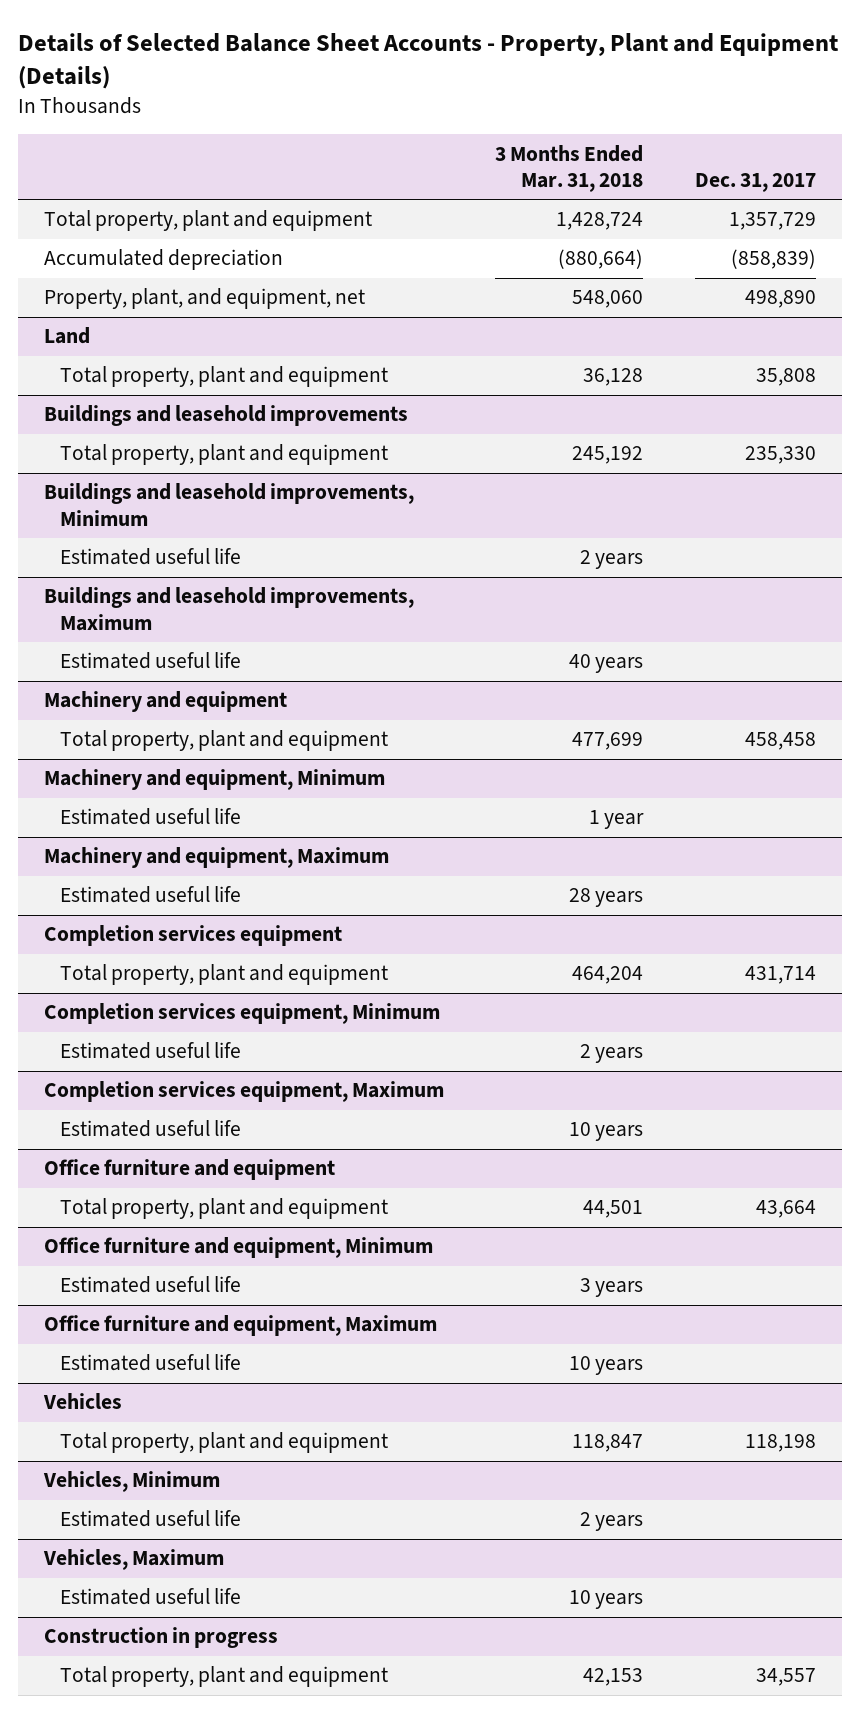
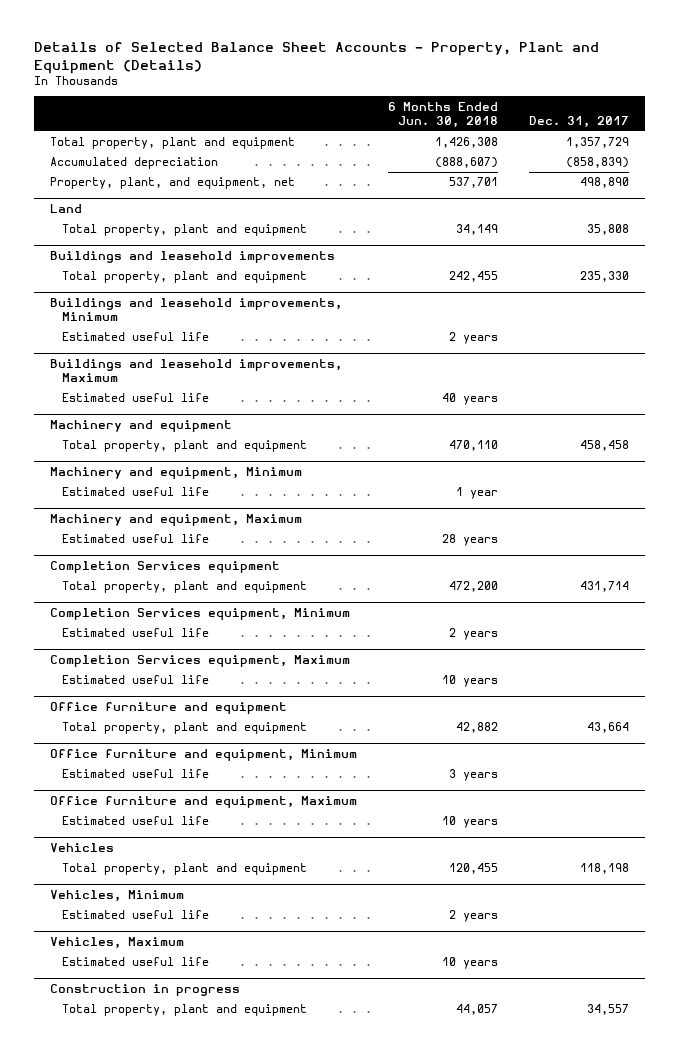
- | 3 Months Ended Mar. 31, 2018 | Dec. 31, 2017
+ | 6 Months Ended Jun. 30, 2018 | Dec. 31, 2017
- Completion services equipment
+ Completion Services equipment
- Completion services equipment, Minimum
+ Completion Services equipment, Minimum
- Completion services equipment, Maximum
+ Completion Services equipment, Maximum

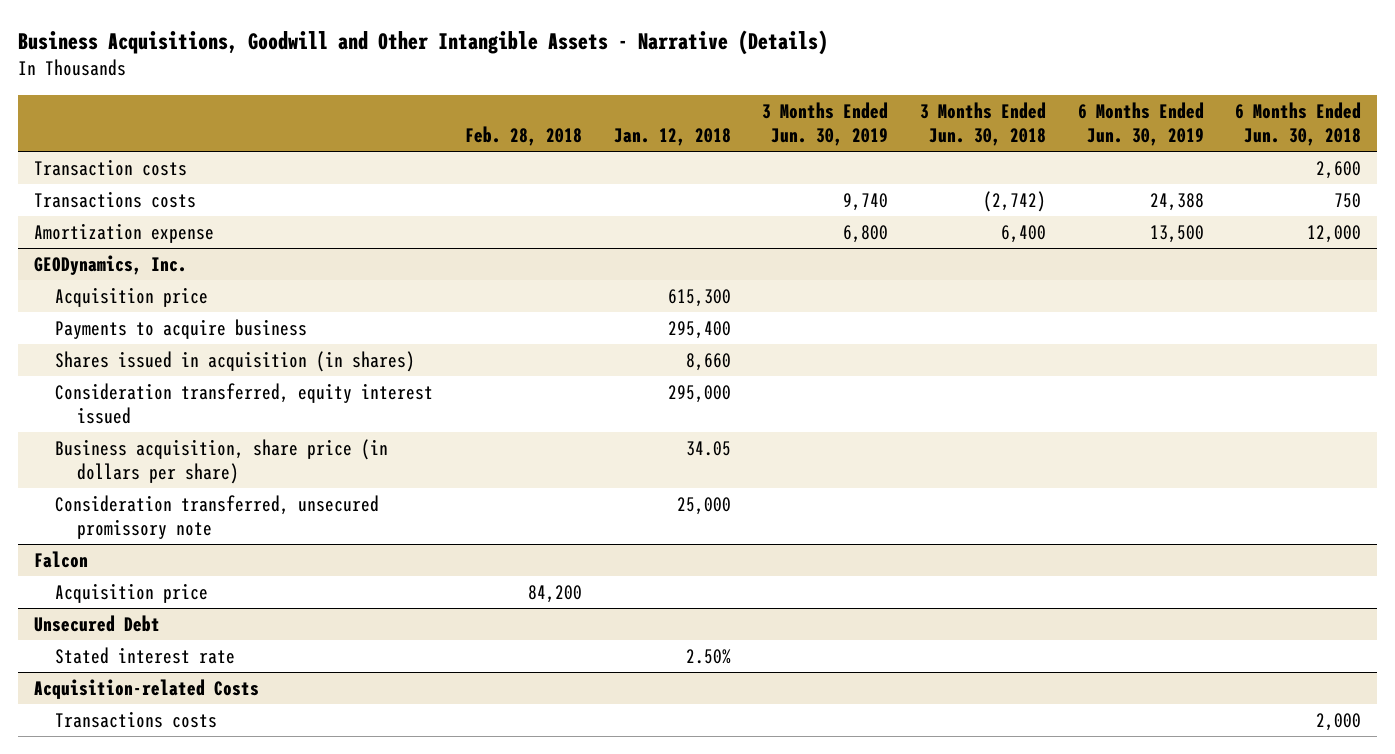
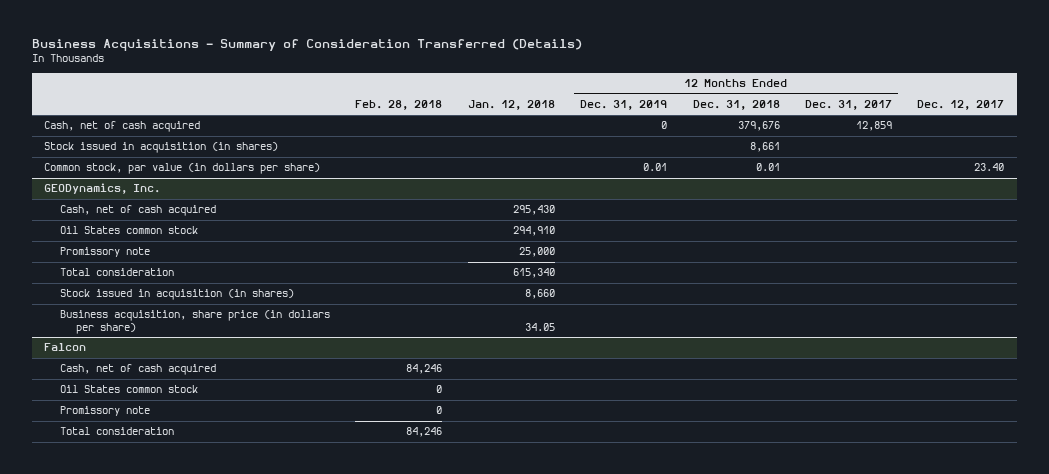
- Business Acquisitions, Goodwill and Other Intangible Assets - Narrative (Details)
+ Business Acquisitions - Summary of Consideration Transferred (Details)
- | Feb. 28, 2018 | Jan. 12, 2018 | 3 Months Ended Jun. 30, 2019 | 3 Months Ended Jun. 30, 2018 | 6 Months Ended Jun. 30, 2019 | 6 Months Ended Jun. 30, 2018
+ | Feb. 28, 2018 | Jan. 12, 2018 | 12 Months Ended Dec. 31, 2019 | 12 Months Ended Dec. 31, 2018 | 12 Months Ended Dec. 31, 2017 | Dec. 12, 2017
- Transaction costs | | | | | | 2,600
- Transactions costs | | | 9,740 | (2,742) | 24,388 | 750
- Amortization expense | | | 6,800 | 6,400 | 13,500 | 12,000
+ Cash, net of cash acquired | | | 0 | 379,676 | 12,859 |
+ Stock issued in acquisition (in shares) | | | | 8,661 | |
+ Common stock, par value (in dollars per share) | | | 0.01 | 0.01 | | 23.40
@ GEODynamics, Inc.
- Acquisition price | | 615,300 | | | |
- Payments to acquire business | | 295,400 | | | |
- Shares issued in acquisition (in shares) | | 8,660 | | | |
- Consideration transferred, equity interest issued | | 295,000 | | | |
+ Cash, net of cash acquired | | 295,430 | | | |
+ Oil States common stock | | 294,910 | | | |
+ Promissory note | | 25,000 | | | |
+ Total consideration | | 615,340 | | | |
+ Stock issued in acquisition (in shares) | | 8,660 | | | |
- Consideration transferred, unsecured promissory note | | 25,000 | | | |
@ Falcon
- Acquisition price | 84,200 | | | | |
- Unsecured Debt
- Stated interest rate | | 2.50% | | | |
- Acquisition-related Costs
- Transactions costs | | | | | | 2,000
@ Falcon
+ Cash, net of cash acquired | 84,246 | | | | |
+ Oil States common stock | 0 | | | | |
+ Promissory note | 0 | | | | |
+ Total consideration | 84,246 | | | | |

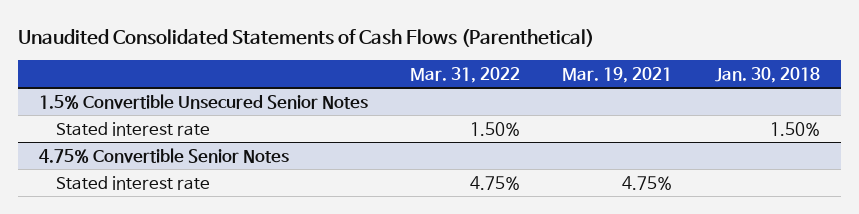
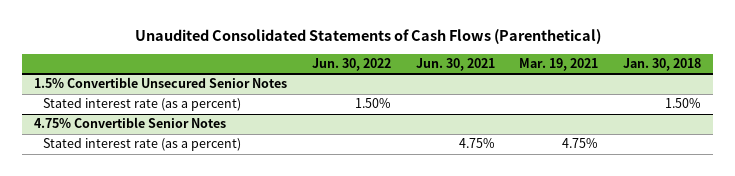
- | Mar. 31, 2022 | Mar. 19, 2021 | Jan. 30, 2018
+ | Jun. 30, 2022 | Jun. 30, 2021 | Mar. 19, 2021 | Jan. 30, 2018
@ 1.5% Convertible Unsecured Senior Notes
- Stated interest rate | 1.50% | | 1.50%
+ Stated interest rate (as a percent) | 1.50% | | | 1.50%
@ 4.75% Convertible Senior Notes
- Stated interest rate | 4.75% | 4.75% |
+ Stated interest rate (as a percent) | | 4.75% | 4.75% |

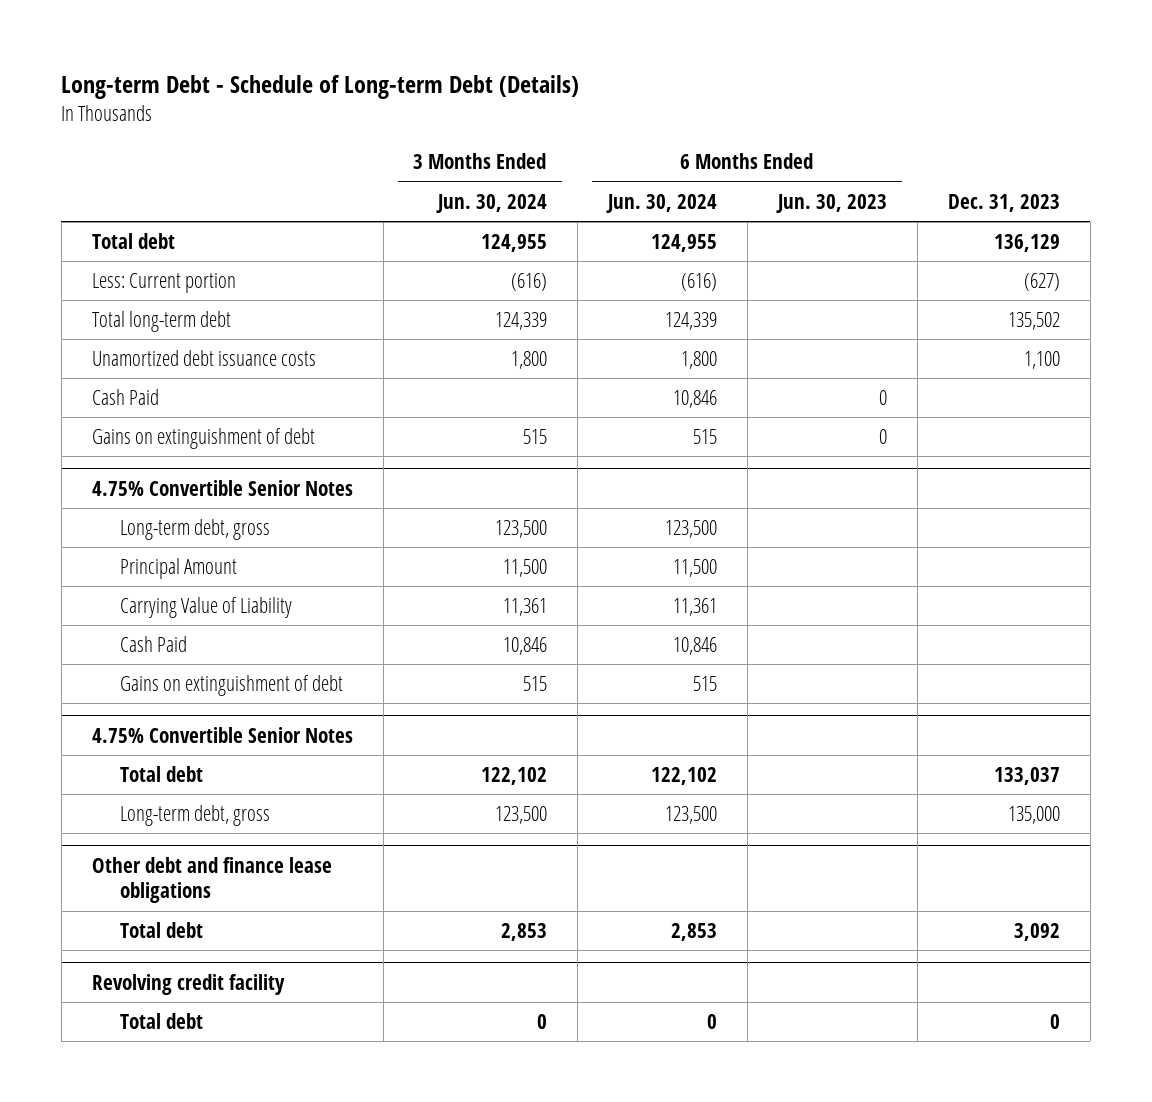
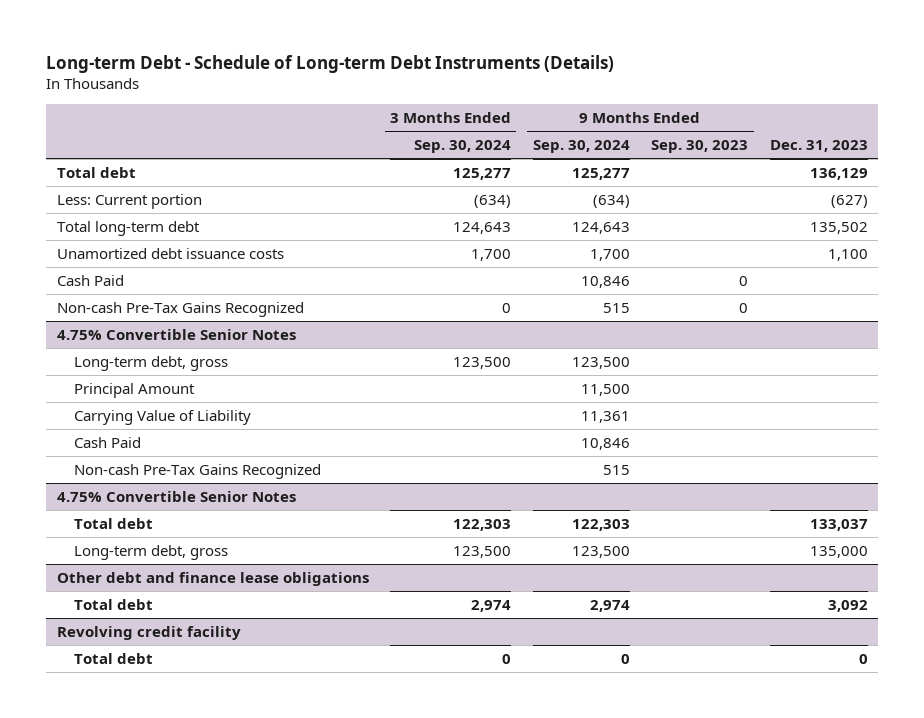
- Long-term Debt - Schedule of Long-term Debt (Details)
+ Long-term Debt - Schedule of Long-term Debt Instruments (Details)
- | 3 Months Ended Jun. 30, 2024 | 6 Months Ended Jun. 30, 2024 | 6 Months Ended Jun. 30, 2023 | Dec. 31, 2023
+ | 3 Months Ended Sep. 30, 2024 | 9 Months Ended Sep. 30, 2024 | 9 Months Ended Sep. 30, 2023 | Dec. 31, 2023
- Gains on extinguishment of debt | 515 | 515 | 0 |
+ Non-cash Pre-Tax Gains Recognized | 0 | 515 | 0 |
@ 4.75% Convertible Senior Notes
- Gains on extinguishment of debt | 515 | 515 | |
+ Non-cash Pre-Tax Gains Recognized | | 515 | |

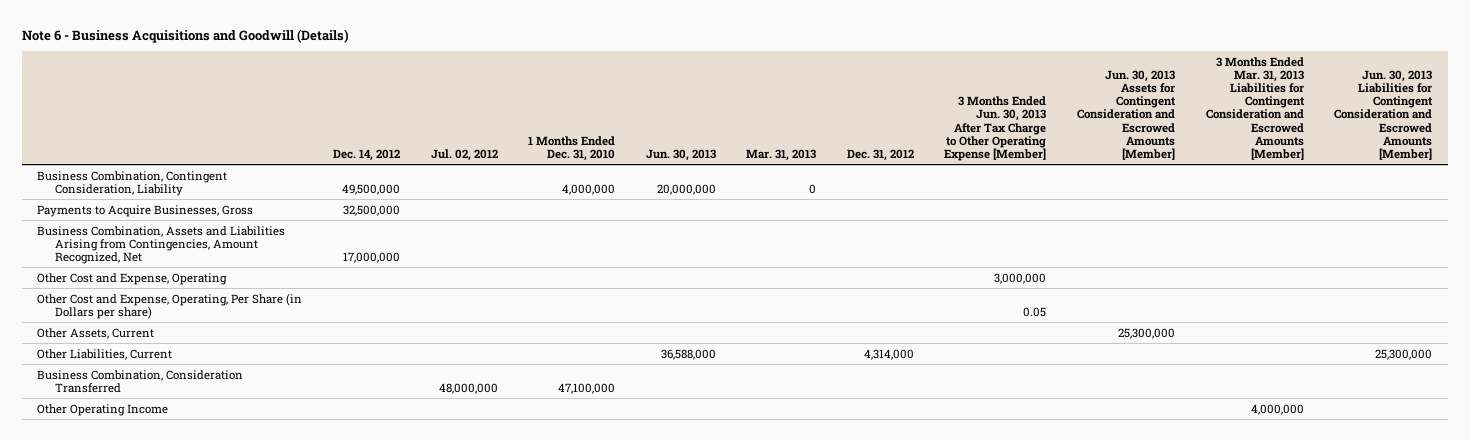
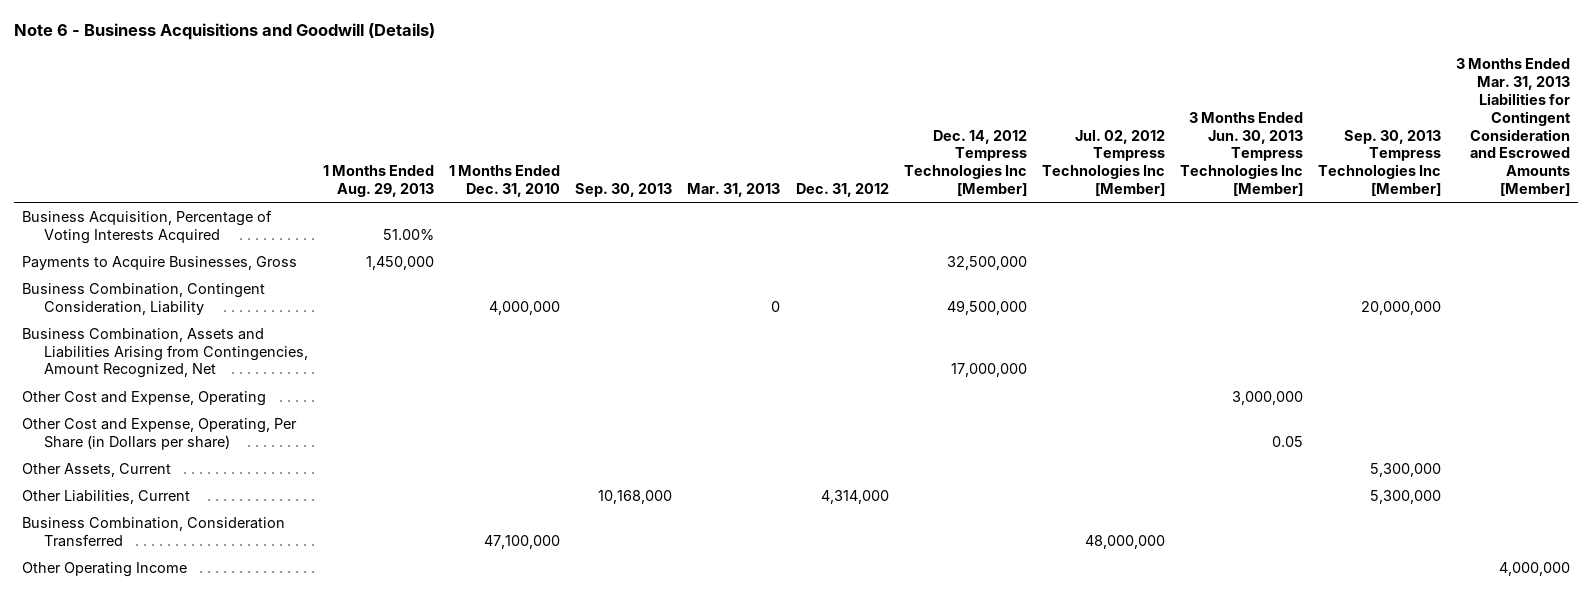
- | Dec. 14, 2012 | Jul. 02, 2012 | 1 Months Ended Dec. 31, 2010 | Jun. 30, 2013 | Mar. 31, 2013 | Dec. 31, 2012 | 3 Months Ended Jun. 30, 2013 After Tax Charge to Other Operating Expense [Member] | Jun. 30, 2013 Assets for Contingent Consideration and Escrowed Amounts [Member] | 3 Months Ended Mar. 31, 2013 Liabilities for Contingent Consideration and Escrowed Amounts [Member] | Jun. 30, 2013 Liabilities for Contingent Consideration and Escrowed Amounts [Member]
+ | 1 Months Ended Aug. 29, 2013 | 1 Months Ended Dec. 31, 2010 | Sep. 30, 2013 | Mar. 31, 2013 | Dec. 31, 2012 | Dec. 14, 2012 Tempress Technologies Inc [Member] | Jul. 02, 2012 Tempress Technologies Inc [Member] | 3 Months Ended Jun. 30, 2013 Tempress Technologies Inc [Member] | Sep. 30, 2013 Tempress Technologies Inc [Member] | 3 Months Ended Mar. 31, 2013 Liabilities for Contingent Consideration and Escrowed Amounts [Member]
+ Business Acquisition, Percentage of Voting Interests Acquired | 51.00% | | | | | | | | |
moved down: Business Combination, Contingent Consideration, Liability | | 4,000,000 | | 0 | | 49,500,000 | | | 20,000,000 |

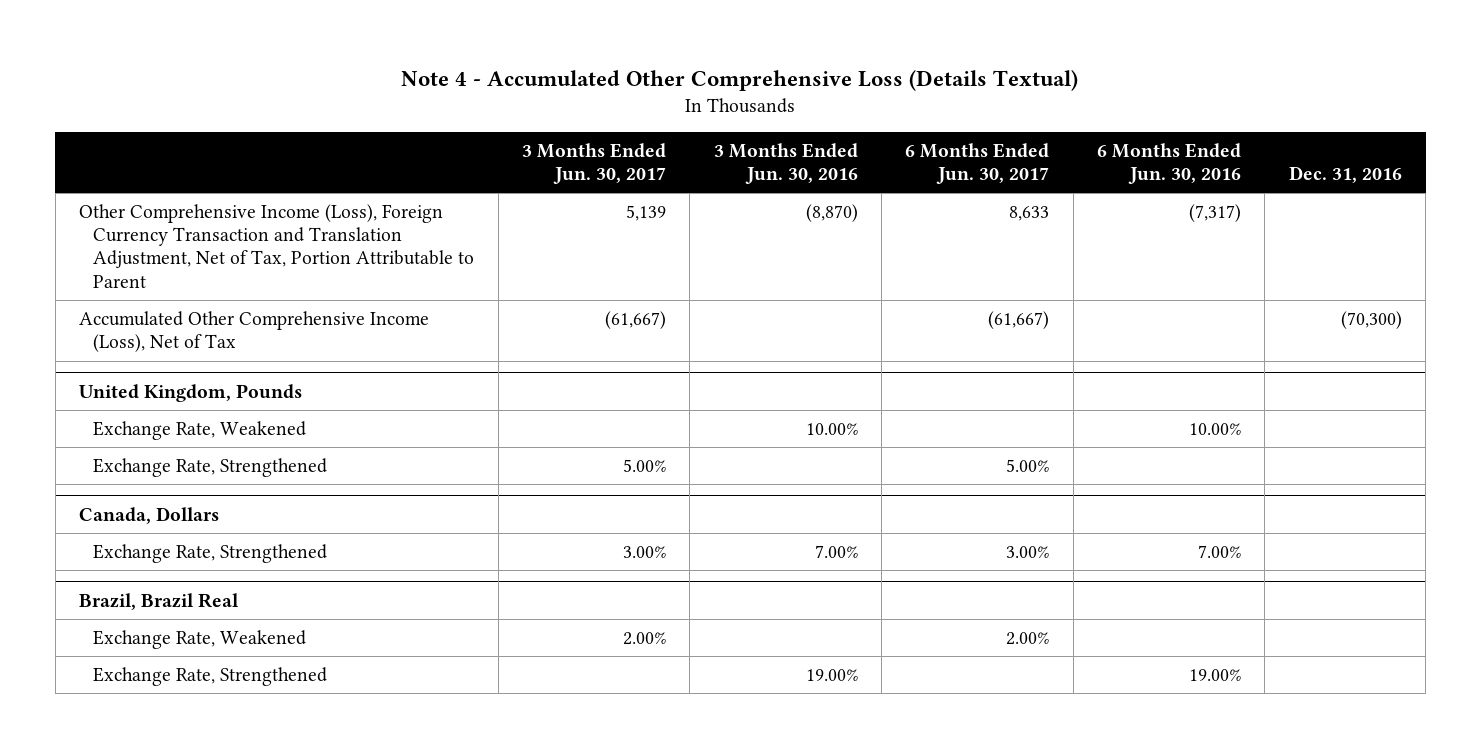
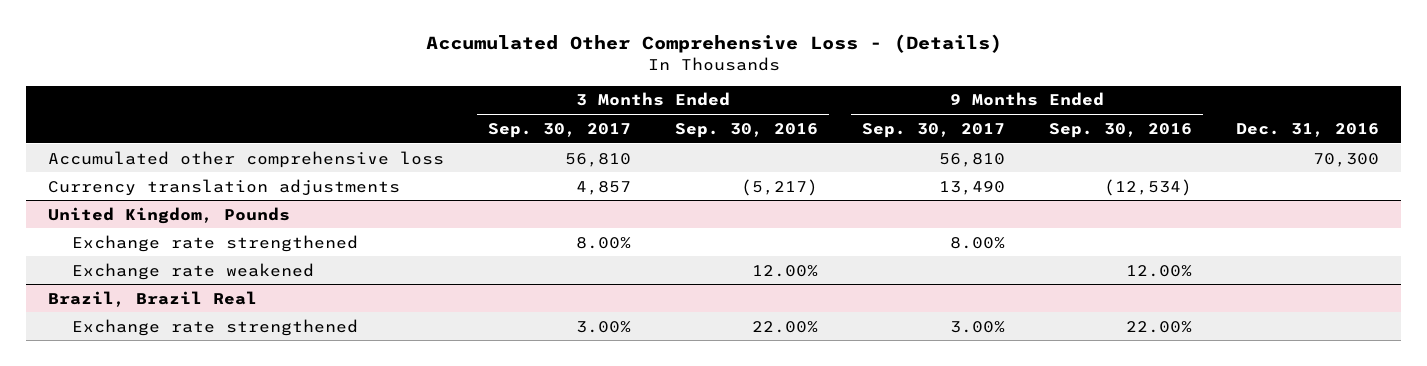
- Note 4 - Accumulated Other Comprehensive Loss (Details Textual)
+ Accumulated Other Comprehensive Loss - (Details)
- | 3 Months Ended Jun. 30, 2017 | 3 Months Ended Jun. 30, 2016 | 6 Months Ended Jun. 30, 2017 | 6 Months Ended Jun. 30, 2016 | Dec. 31, 2016
+ | 3 Months Ended Sep. 30, 2017 | 3 Months Ended Sep. 30, 2016 | 9 Months Ended Sep. 30, 2017 | 9 Months Ended Sep. 30, 2016 | Dec. 31, 2016
- Other Comprehensive Income (Loss), Foreign Currency Transaction and Translation Adjustment, Net of Tax, Portion Attributable to Parent | 5,139 | (8,870) | 8,633 | (7,317) |
- Accumulated Other Comprehensive Income (Loss), Net of Tax | (61,667) | | (61,667) | | (70,300)
+ Accumulated other comprehensive loss | 56,810 | | 56,810 | | 70,300
+ Currency translation adjustments | 4,857 | (5,217) | 13,490 | (12,534) |
@ United Kingdom, Pounds
- Exchange Rate, Weakened | | 10.00% | | 10.00% |
- Exchange Rate, Strengthened | 5.00% | | 5.00% | |
- Canada, Dollars
- Exchange Rate, Strengthened | 3.00% | 7.00% | 3.00% | 7.00% |
@ United Kingdom, Pounds
+ Exchange rate strengthened | 8.00% | | 8.00% | |
+ Exchange rate weakened | | 12.00% | | 12.00% |
@ Brazil, Brazil Real
- Exchange Rate, Weakened | 2.00% | | 2.00% | |
- Exchange Rate, Strengthened | | 19.00% | | 19.00% |
+ Exchange rate strengthened | 3.00% | 22.00% | 3.00% | 22.00% |

